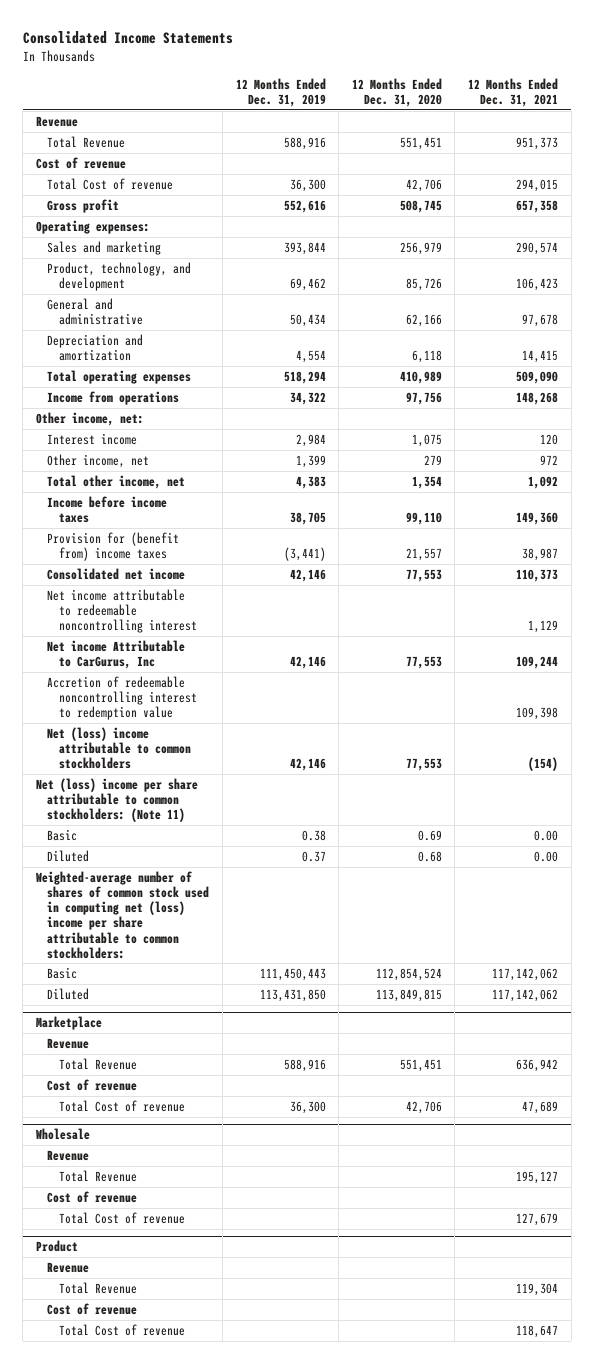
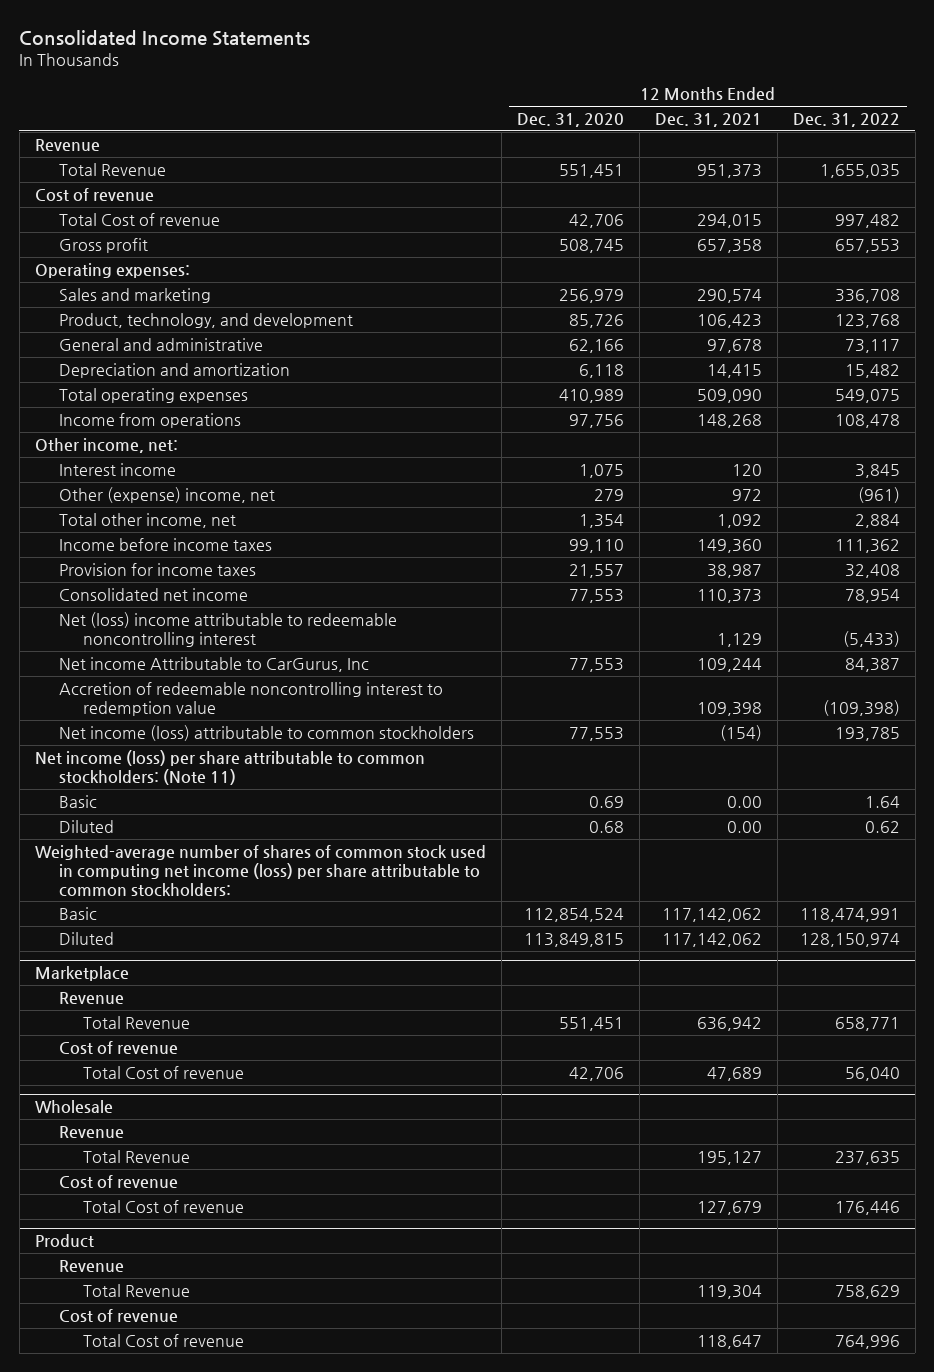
- | 12 Months Ended Dec. 31, 2019 | 12 Months Ended Dec. 31, 2020 | 12 Months Ended Dec. 31, 2021
+ | 12 Months Ended Dec. 31, 2020 | 12 Months Ended Dec. 31, 2021 | 12 Months Ended Dec. 31, 2022
- Other income, net | 1,399 | 279 | 972
+ Other (expense) income, net | 279 | 972 | (961)
- Provision for (benefit from) income taxes | (3,441) | 21,557 | 38,987
+ Provision for income taxes | 21,557 | 38,987 | 32,408
- Net income attributable to redeemable noncontrolling interest | | | 1,129
+ Net (loss) income attributable to redeemable noncontrolling interest | | 1,129 | (5,433)
- Net (loss) income attributable to common stockholders | 42,146 | 77,553 | (154)
- Net (loss) income per share attributable to common stockholders: (Note 11)
+ Net income (loss) attributable to common stockholders | 77,553 | (154) | 193,785
+ Net income (loss) per share attributable to common stockholders: (Note 11)
- Weighted-average number of shares of common stock used in computing net (loss) income per share attributable to common stockholders:
+ Weighted-average number of shares of common stock used in computing net income (loss) per share attributable to common stockholders:

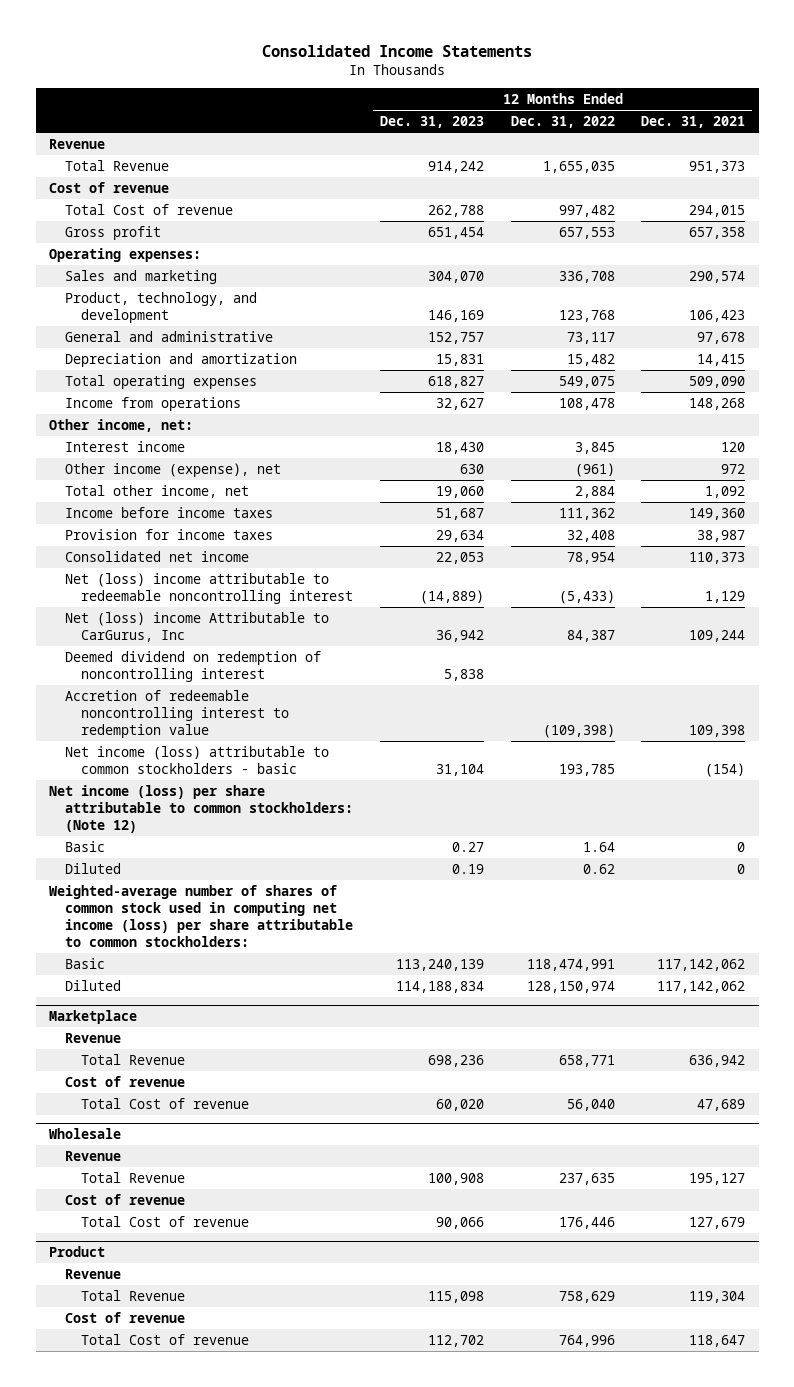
- | 12 Months Ended Dec. 31, 2020 | 12 Months Ended Dec. 31, 2021 | 12 Months Ended Dec. 31, 2022
+ | 12 Months Ended Dec. 31, 2023 | 12 Months Ended Dec. 31, 2022 | 12 Months Ended Dec. 31, 2021
- Other (expense) income, net | 279 | 972 | (961)
+ Other income (expense), net | 630 | (961) | 972
- Net income Attributable to CarGurus, Inc | 77,553 | 109,244 | 84,387
+ Net (loss) income Attributable to CarGurus, Inc | 36,942 | 84,387 | 109,244
+ Deemed dividend on redemption of noncontrolling interest | 5,838 | |
- Net income (loss) attributable to common stockholders | 77,553 | (154) | 193,785
- Net income (loss) per share attributable to common stockholders: (Note 11)
- Basic | 0.69 | 0.00 | 1.64
- Diluted | 0.68 | 0.00 | 0.62
+ Net income (loss) attributable to common stockholders - basic | 31,104 | 193,785 | (154)
+ Net income (loss) per share attributable to common stockholders: (Note 12)
+ Basic | 0.27 | 1.64 | 0
+ Diluted | 0.19 | 0.62 | 0

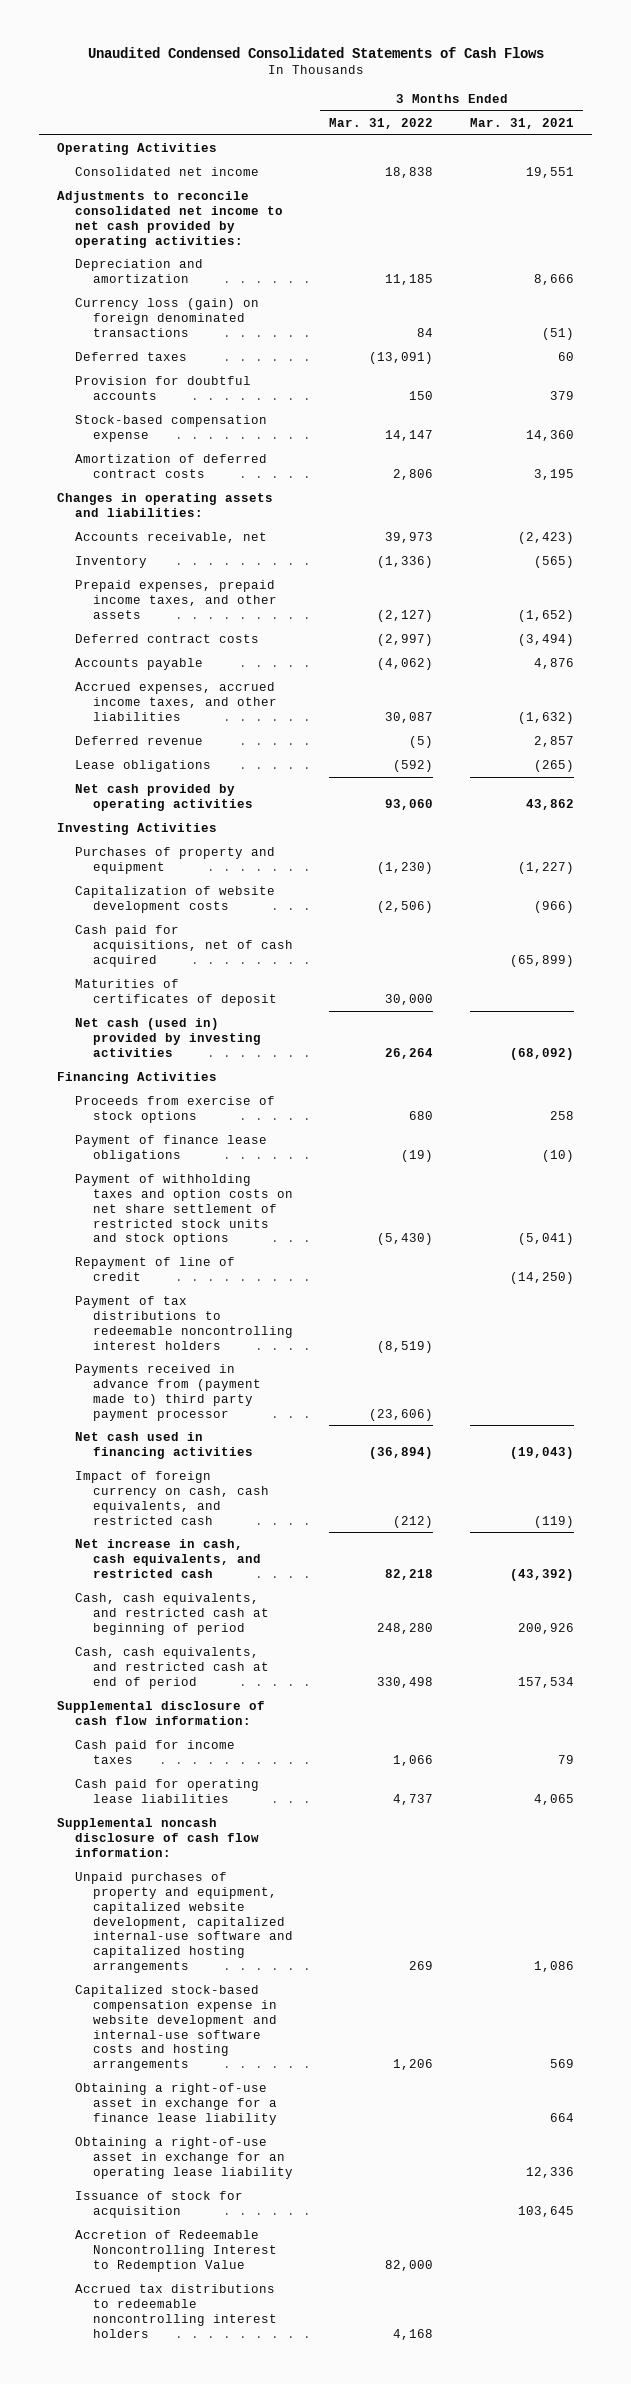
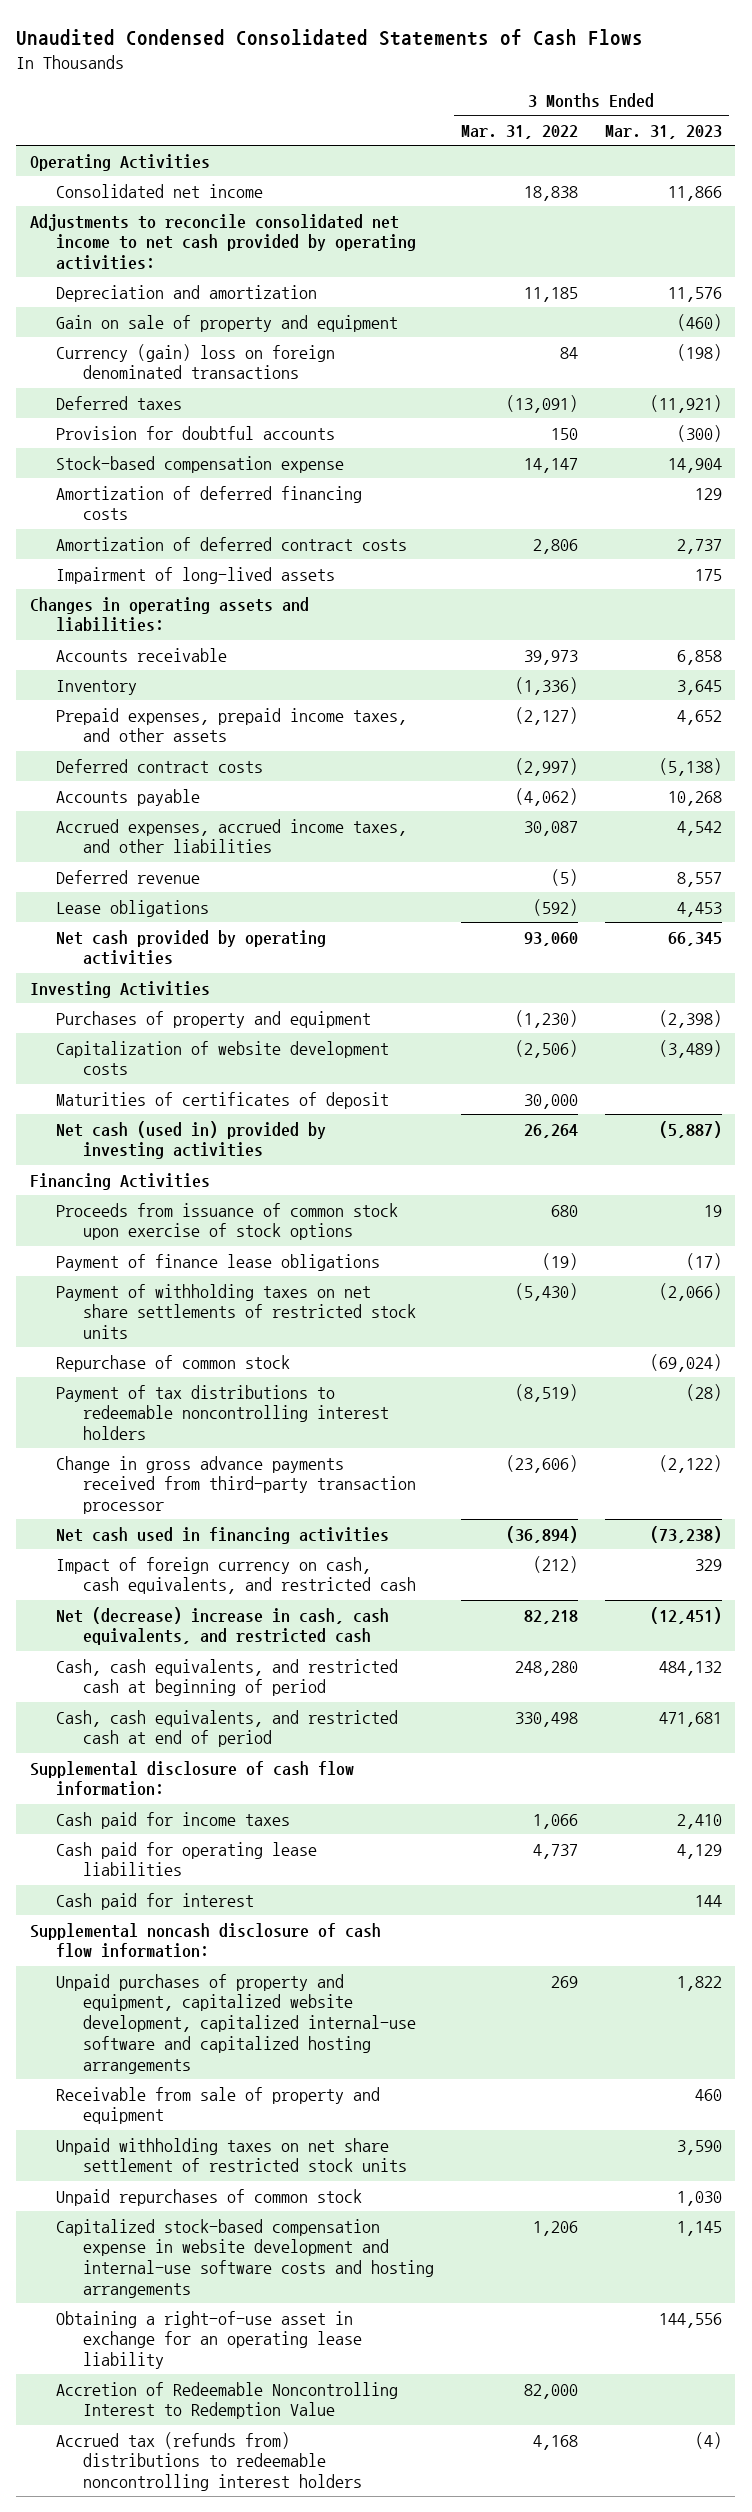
- | 3 Months Ended Mar. 31, 2022 | 3 Months Ended Mar. 31, 2021
+ | 3 Months Ended Mar. 31, 2022 | 3 Months Ended Mar. 31, 2023
- Currency loss (gain) on foreign denominated transactions | 84 | (51)
+ Gain on sale of property and equipment | | (460)
+ Currency (gain) loss on foreign denominated transactions | 84 | (198)
+ Amortization of deferred financing costs | | 129
+ Impairment of long-lived assets | | 175
- Accounts receivable, net | 39,973 | (2,423)
+ Accounts receivable | 39,973 | 6,858
- Cash paid for acquisitions, net of cash acquired | | (65,899)
- Proceeds from exercise of stock options | 680 | 258
+ Proceeds from issuance of common stock upon exercise of stock options | 680 | 19
- Payment of withholding taxes and option costs on net share settlement of restricted stock units and stock options | (5,430) | (5,041)
- Repayment of line of credit | | (14,250)
+ Payment of withholding taxes on net share settlements of restricted stock units | (5,430) | (2,066)
+ Repurchase of common stock | | (69,024)
- Payments received in advance from (payment made to) third party payment processor | (23,606) |
+ Change in gross advance payments received from third-party transaction processor | (23,606) | (2,122)
- Net increase in cash, cash equivalents, and restricted cash | 82,218 | (43,392)
+ Net (decrease) increase in cash, cash equivalents, and restricted cash | 82,218 | (12,451)
+ Cash paid for interest | | 144
+ Receivable from sale of property and equipment | | 460
+ Unpaid withholding taxes on net share settlement of restricted stock units | | 3,590
+ Unpaid repurchases of common stock | | 1,030
- Obtaining a right-of-use asset in exchange for a finance lease liability | | 664
- Issuance of stock for acquisition | | 103,645
- Accrued tax distributions to redeemable noncontrolling interest holders | 4,168 |
+ Accrued tax (refunds from) distributions to redeemable noncontrolling interest holders | 4,168 | (4)

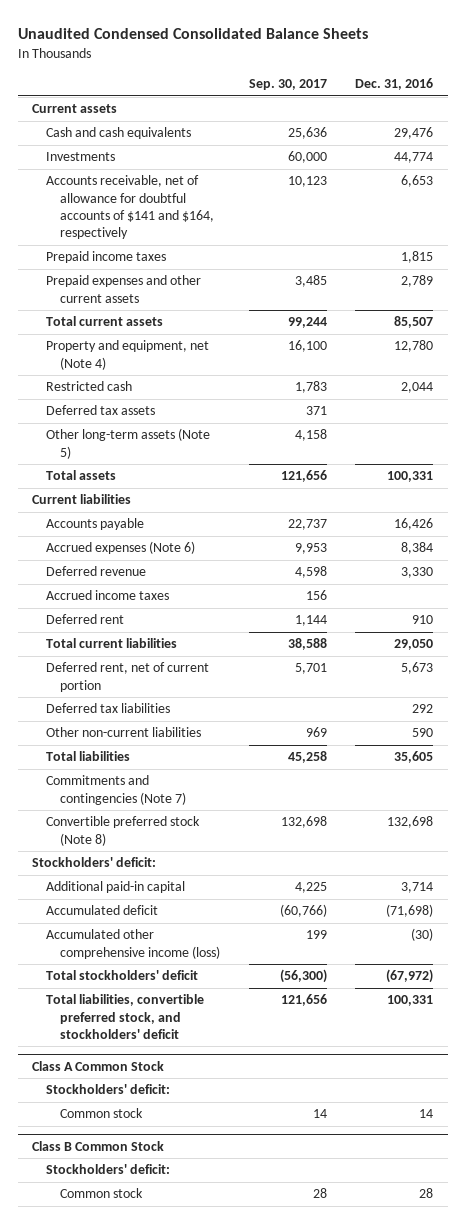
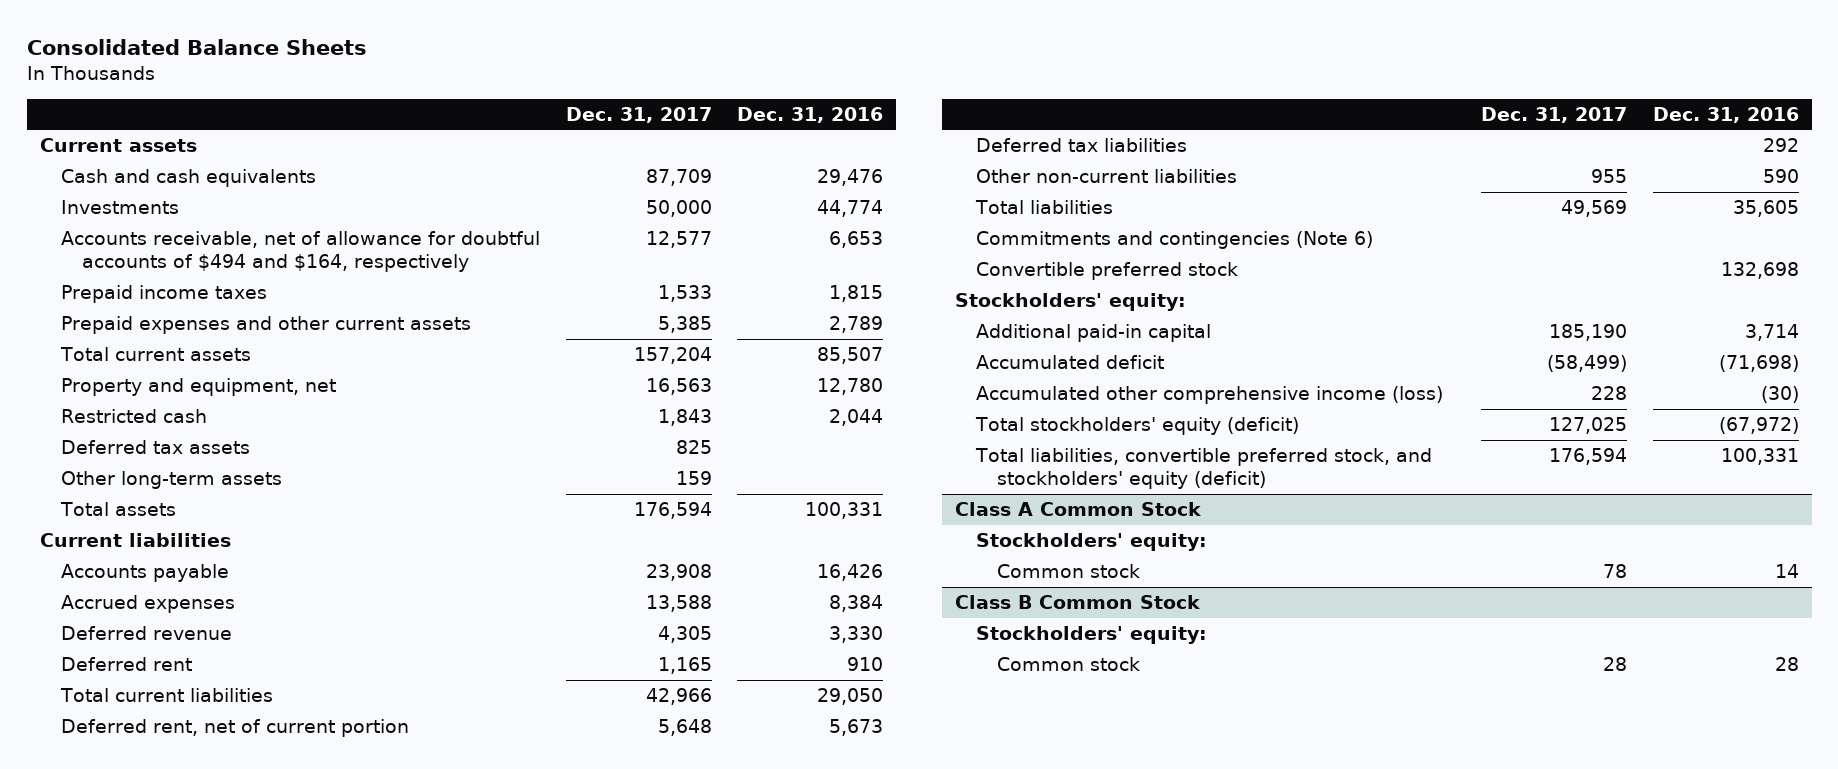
- Unaudited Condensed Consolidated Balance Sheets
+ Consolidated Balance Sheets
- | Sep. 30, 2017 | Dec. 31, 2016
+ | Dec. 31, 2017 | Dec. 31, 2016
- Accounts receivable, net of allowance for doubtful accounts of $141 and $164, respectively | 10,123 | 6,653
+ Accounts receivable, net of allowance for doubtful accounts of $494 and $164, respectively | 12,577 | 6,653
- Property and equipment, net (Note 4) | 16,100 | 12,780
+ Property and equipment, net | 16,563 | 12,780
- Other long-term assets (Note 5) | 4,158 |
+ Other long-term assets | 159 |
- Accrued expenses (Note 6) | 9,953 | 8,384
+ Accrued expenses | 13,588 | 8,384
- Accrued income taxes | 156 |
- Commitments and contingencies (Note 7)
- Convertible preferred stock (Note 8) | 132,698 | 132,698
- Stockholders' deficit:
+ Commitments and contingencies (Note 6)
+ Convertible preferred stock | | 132,698
+ Stockholders' equity:
- Total stockholders' deficit | (56,300) | (67,972)
- Total liabilities, convertible preferred stock, and stockholders' deficit | 121,656 | 100,331
+ Total stockholders' equity (deficit) | 127,025 | (67,972)
+ Total liabilities, convertible preferred stock, and stockholders' equity (deficit) | 176,594 | 100,331
@ Class A Common Stock
- Stockholders' deficit:
+ Stockholders' equity:
@ Class B Common Stock
- Stockholders' deficit:
+ Stockholders' equity:

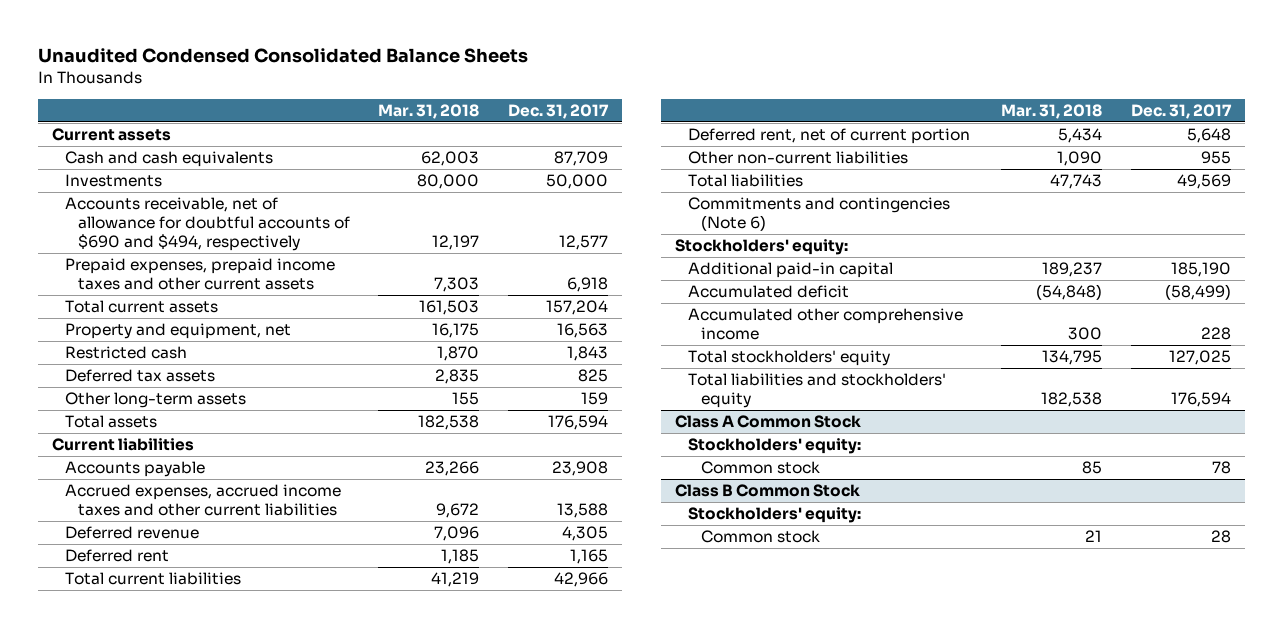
- Consolidated Balance Sheets
+ Unaudited Condensed Consolidated Balance Sheets
- | Dec. 31, 2017 | Dec. 31, 2016
+ | Mar. 31, 2018 | Dec. 31, 2017
- Accounts receivable, net of allowance for doubtful accounts of $494 and $164, respectively | 12,577 | 6,653
- Prepaid income taxes | 1,533 | 1,815
- Prepaid expenses and other current assets | 5,385 | 2,789
+ Accounts receivable, net of allowance for doubtful accounts of $690 and $494, respectively | 12,197 | 12,577
+ Prepaid expenses, prepaid income taxes and other current assets | 7,303 | 6,918
- Accrued expenses | 13,588 | 8,384
+ Accrued expenses, accrued income taxes and other current liabilities | 9,672 | 13,588
- Deferred tax liabilities | | 292
- Convertible preferred stock | | 132,698
- Accumulated other comprehensive income (loss) | 228 | (30)
- Total stockholders' equity (deficit) | 127,025 | (67,972)
- Total liabilities, convertible preferred stock, and stockholders' equity (deficit) | 176,594 | 100,331
+ Accumulated other comprehensive income | 300 | 228
+ Total stockholders' equity | 134,795 | 127,025
+ Total liabilities and stockholders' equity | 182,538 | 176,594

